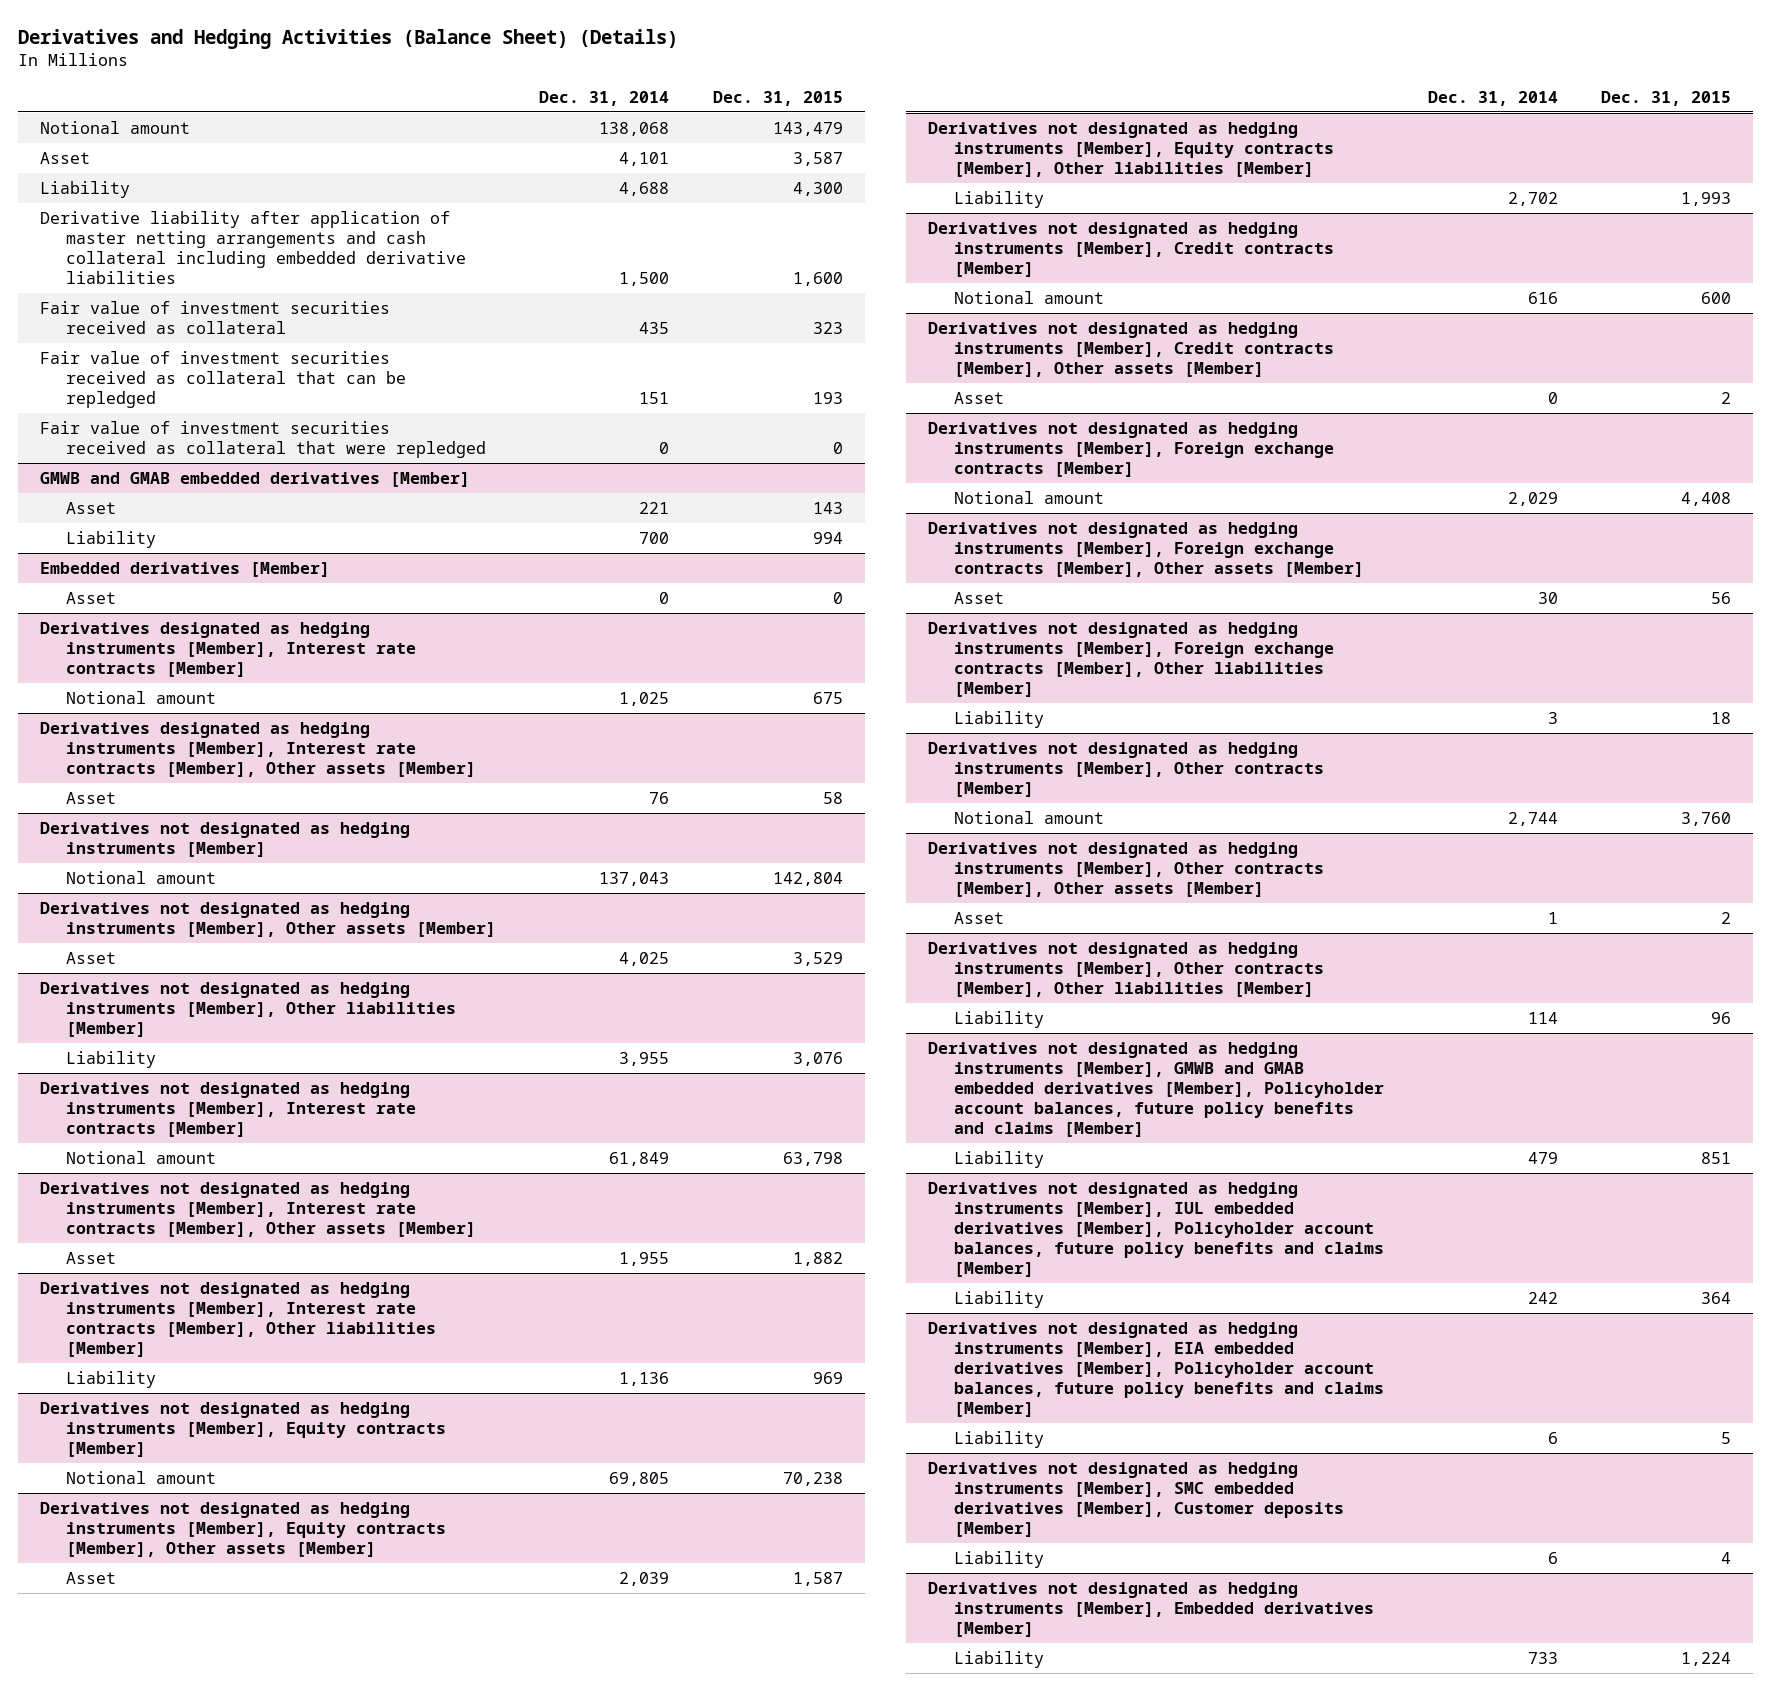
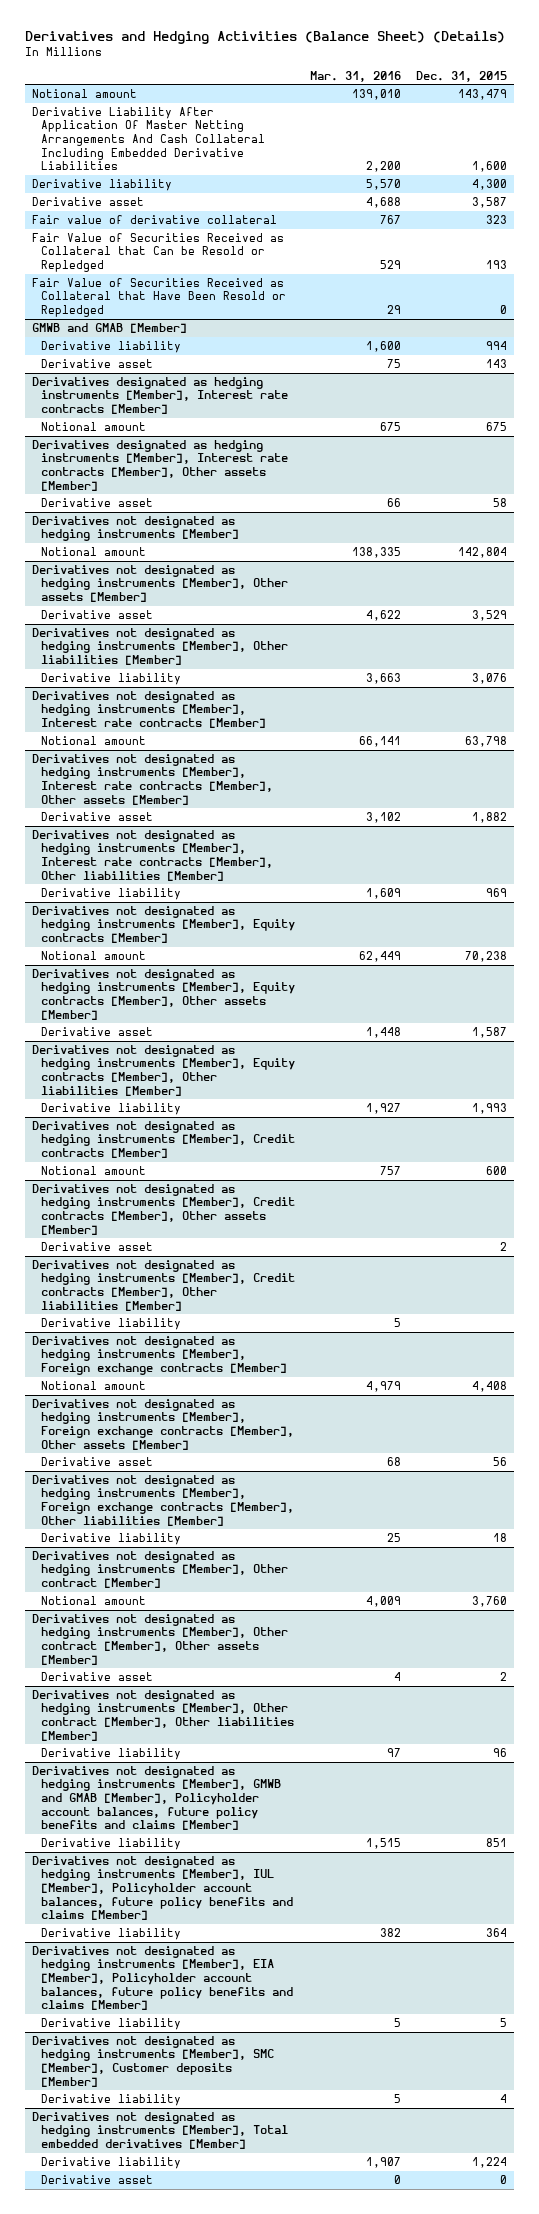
- | Dec. 31, 2014 | Dec. 31, 2015
+ | Mar. 31, 2016 | Dec. 31, 2015
- Asset | 4,101 | 3,587
- Liability | 4,688 | 4,300
- Derivative liability after application of master netting arrangements and cash collateral including embedded derivative liabilities | 1,500 | 1,600
- Fair value of investment securities received as collateral | 435 | 323
- Fair value of investment securities received as collateral that can be repledged | 151 | 193
- Fair value of investment securities received as collateral that were repledged | 0 | 0
- GMWB and GMAB embedded derivatives [Member]
- Asset | 221 | 143
- Liability | 700 | 994
- Embedded derivatives [Member]
- Asset | 0 | 0
+ Derivative Liability After Application Of Master Netting Arrangements And Cash Collateral Including Embedded Derivative Liabilities | 2,200 | 1,600
+ Derivative liability | 5,570 | 4,300
+ Derivative asset | 4,688 | 3,587
+ Fair value of derivative collateral | 767 | 323
+ Fair Value of Securities Received as Collateral that Can be Resold or Repledged | 529 | 193
+ Fair Value of Securities Received as Collateral that Have Been Resold or Repledged | 29 | 0
+ GMWB and GMAB [Member]
+ Derivative liability | 1,600 | 994
+ Derivative asset | 75 | 143
@ Derivatives designated as hedging instruments [Member], Interest rate contracts [Member], Other assets [Member]
- Asset | 76 | 58
+ Derivative asset | 66 | 58
@ Derivatives not designated as hedging instruments [Member], Other assets [Member]
- Asset | 4,025 | 3,529
+ Derivative asset | 4,622 | 3,529
@ Derivatives not designated as hedging instruments [Member], Other liabilities [Member]
- Liability | 3,955 | 3,076
+ Derivative liability | 3,663 | 3,076
@ Derivatives not designated as hedging instruments [Member], Interest rate contracts [Member], Other assets [Member]
- Asset | 1,955 | 1,882
+ Derivative asset | 3,102 | 1,882
@ Derivatives not designated as hedging instruments [Member], Interest rate contracts [Member], Other liabilities [Member]
- Liability | 1,136 | 969
+ Derivative liability | 1,609 | 969
@ Derivatives not designated as hedging instruments [Member], Equity contracts [Member], Other assets [Member]
- Asset | 2,039 | 1,587
+ Derivative asset | 1,448 | 1,587
@ Derivatives not designated as hedging instruments [Member], Equity contracts [Member], Other liabilities [Member]
- Liability | 2,702 | 1,993
+ Derivative liability | 1,927 | 1,993
@ Derivatives not designated as hedging instruments [Member], Credit contracts [Member], Other assets [Member]
- Asset | 0 | 2
+ Derivative asset | | 2
+ Derivatives not designated as hedging instruments [Member], Credit contracts [Member], Other liabilities [Member]
+ Derivative liability | 5 |
@ Derivatives not designated as hedging instruments [Member], Foreign exchange contracts [Member], Other assets [Member]
- Asset | 30 | 56
+ Derivative asset | 68 | 56
@ Derivatives not designated as hedging instruments [Member], Foreign exchange contracts [Member], Other liabilities [Member]
- Liability | 3 | 18
- Derivatives not designated as hedging instruments [Member], Other contracts [Member]
@ Derivatives not designated as hedging instruments [Member], Foreign exchange contracts [Member], Other liabilities [Member]
+ Derivative liability | 25 | 18
+ Derivatives not designated as hedging instruments [Member], Other contract [Member]
- Derivatives not designated as hedging instruments [Member], Other contracts [Member], Other assets [Member]
- Asset | 1 | 2
- Derivatives not designated as hedging instruments [Member], Other contracts [Member], Other liabilities [Member]
- Liability | 114 | 96
- Derivatives not designated as hedging instruments [Member], GMWB and GMAB embedded derivatives [Member], Policyholder account balances, future policy benefits and claims [Member]
- Liability | 479 | 851
- Derivatives not designated as hedging instruments [Member], IUL embedded derivatives [Member], Policyholder account balances, future policy benefits and claims [Member]
- Liability | 242 | 364
- Derivatives not designated as hedging instruments [Member], EIA embedded derivatives [Member], Policyholder account balances, future policy benefits and claims [Member]
- Liability | 6 | 5
- Derivatives not designated as hedging instruments [Member], SMC embedded derivatives [Member], Customer deposits [Member]
- Liability | 6 | 4
- Derivatives not designated as hedging instruments [Member], Embedded derivatives [Member]
- Liability | 733 | 1,224
+ Derivatives not designated as hedging instruments [Member], Other contract [Member], Other assets [Member]
+ Derivative asset | 4 | 2
+ Derivatives not designated as hedging instruments [Member], Other contract [Member], Other liabilities [Member]
+ Derivative liability | 97 | 96
+ Derivatives not designated as hedging instruments [Member], GMWB and GMAB [Member], Policyholder account balances, future policy benefits and claims [Member]
+ Derivative liability | 1,515 | 851
+ Derivatives not designated as hedging instruments [Member], IUL [Member], Policyholder account balances, future policy benefits and claims [Member]
+ Derivative liability | 382 | 364
+ Derivatives not designated as hedging instruments [Member], EIA [Member], Policyholder account balances, future policy benefits and claims [Member]
+ Derivative liability | 5 | 5
+ Derivatives not designated as hedging instruments [Member], SMC [Member], Customer deposits [Member]
+ Derivative liability | 5 | 4
+ Derivatives not designated as hedging instruments [Member], Total embedded derivatives [Member]
+ Derivative liability | 1,907 | 1,224
+ Derivative asset | 0 | 0

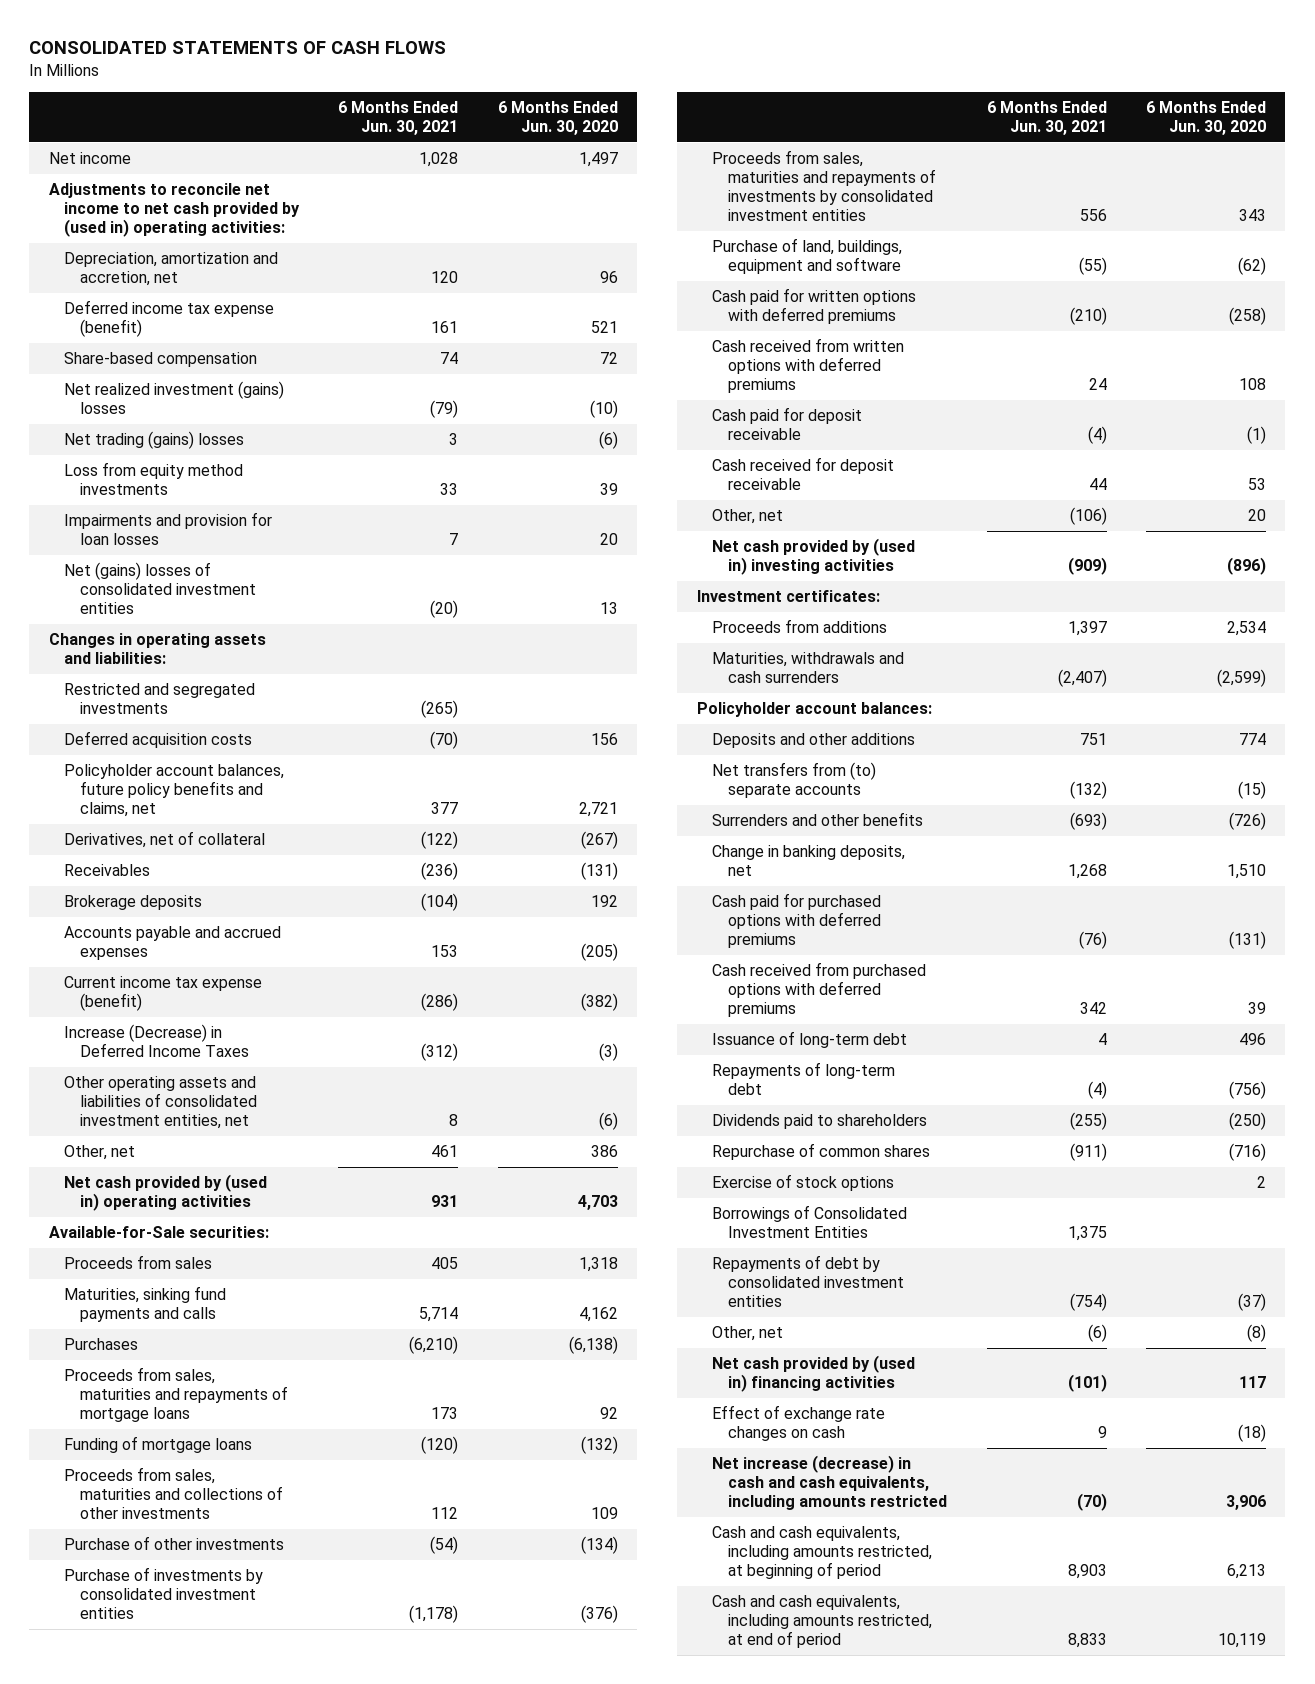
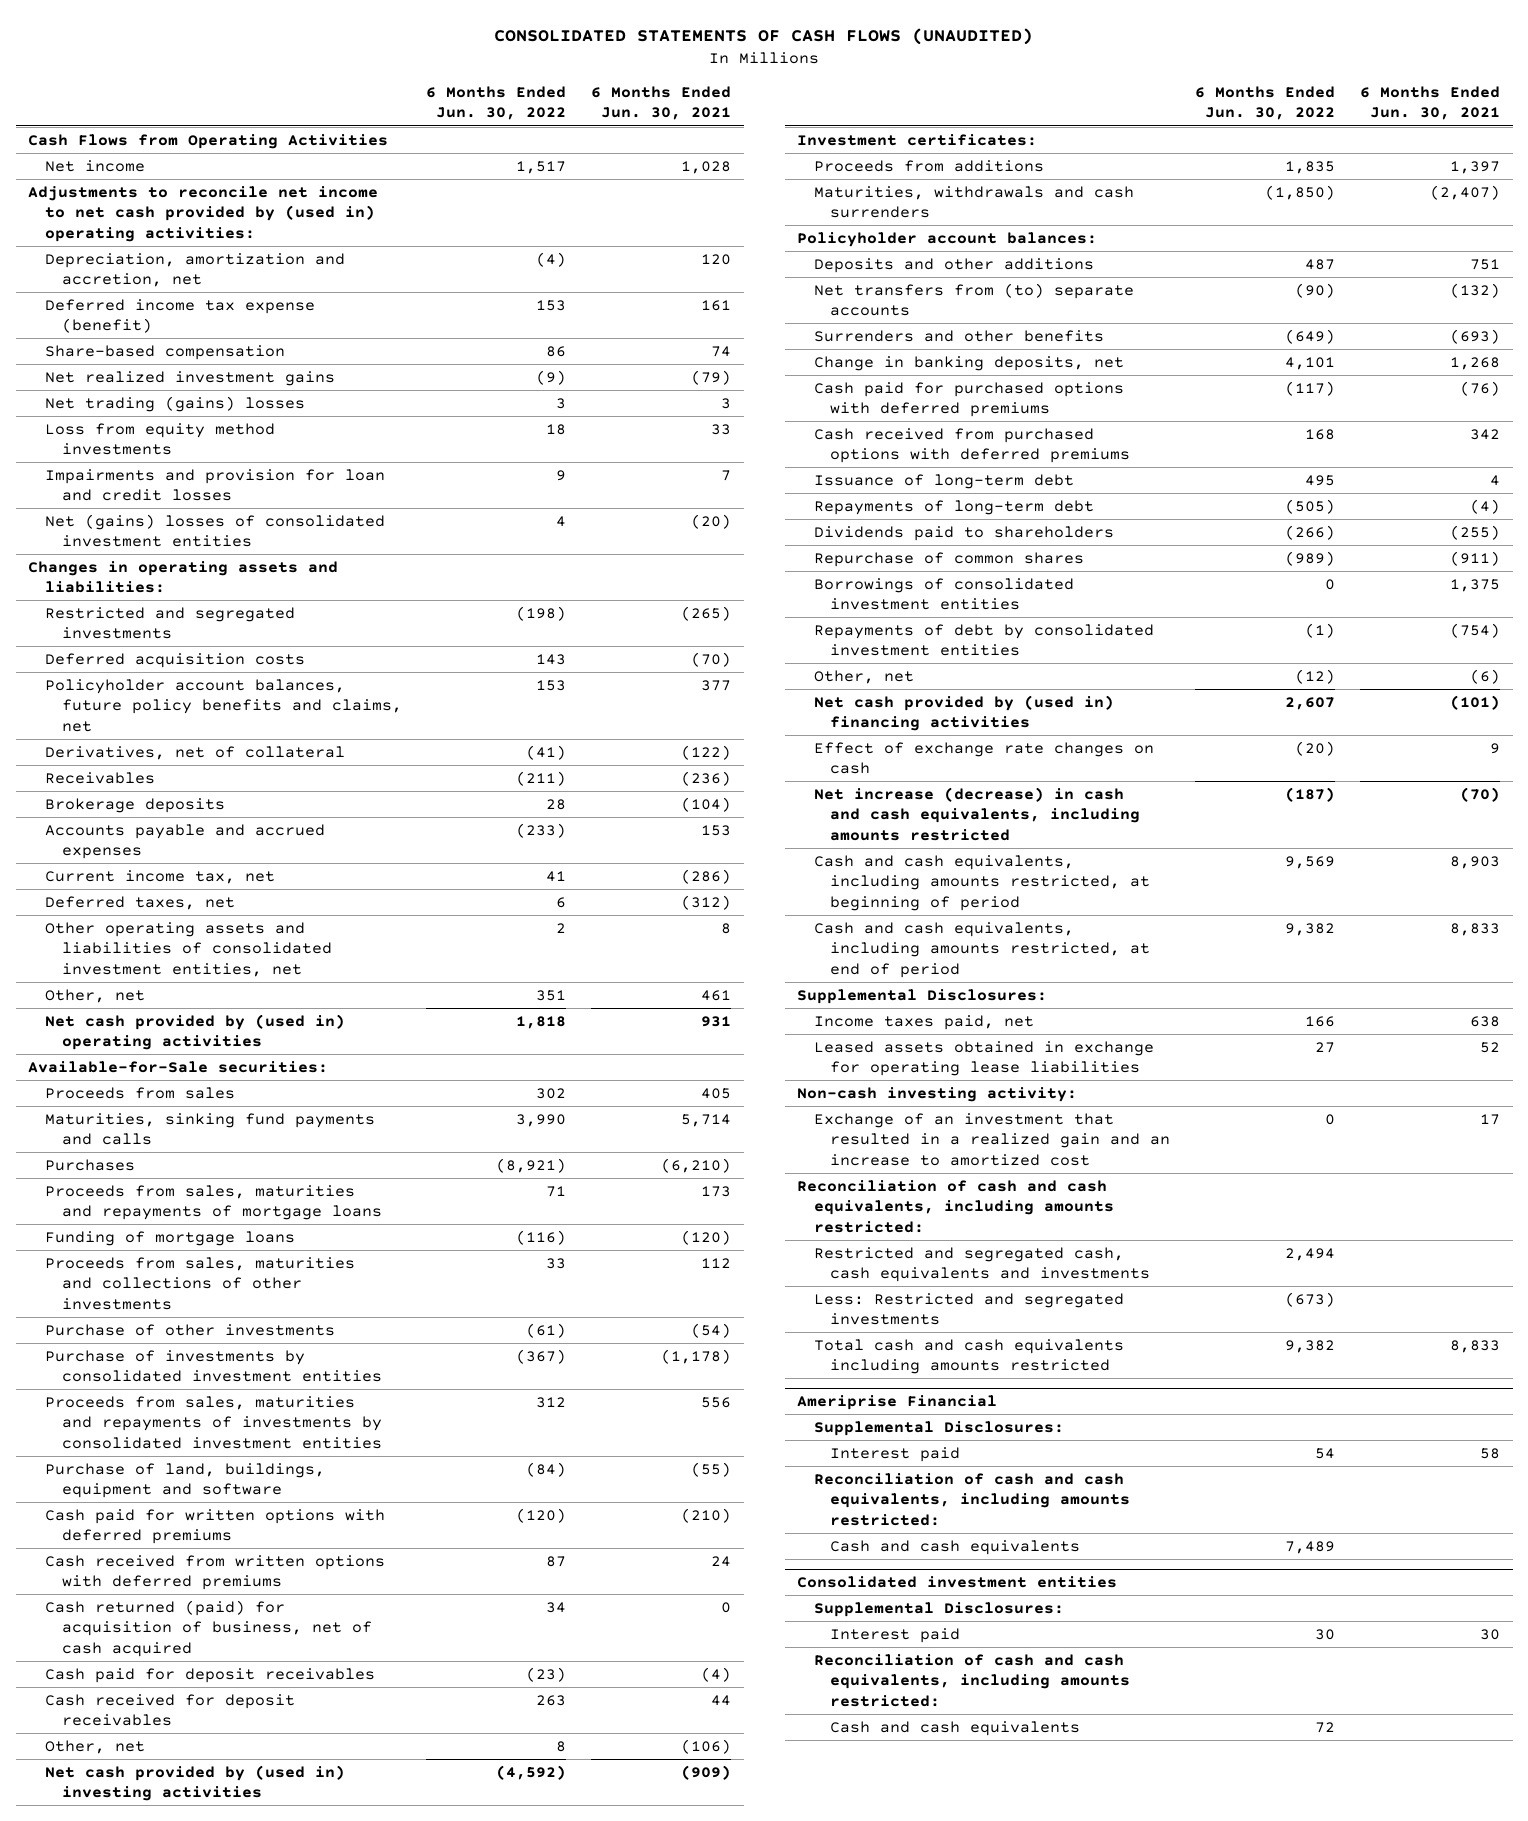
- CONSOLIDATED STATEMENTS OF CASH FLOWS
+ CONSOLIDATED STATEMENTS OF CASH FLOWS (UNAUDITED)
- | 6 Months Ended Jun. 30, 2021 | 6 Months Ended Jun. 30, 2020
+ | 6 Months Ended Jun. 30, 2022 | 6 Months Ended Jun. 30, 2021
+ Cash Flows from Operating Activities
- Net realized investment (gains) losses | (79) | (10)
+ Net realized investment gains | (9) | (79)
- Impairments and provision for loan losses | 7 | 20
+ Impairments and provision for loan and credit losses | 9 | 7
- Current income tax expense (benefit) | (286) | (382)
- Increase (Decrease) in Deferred Income Taxes | (312) | (3)
+ Current income tax, net | 41 | (286)
+ Deferred taxes, net | 6 | (312)
- Cash paid for deposit receivable | (4) | (1)
- Cash received for deposit receivable | 44 | 53
+ Cash returned (paid) for acquisition of business, net of cash acquired | 34 | 0
+ Cash paid for deposit receivables | (23) | (4)
+ Cash received for deposit receivables | 263 | 44
- Exercise of stock options | | 2
- Borrowings of Consolidated Investment Entities | 1,375 |
+ Borrowings of consolidated investment entities | 0 | 1,375
+ Supplemental Disclosures:
+ Income taxes paid, net | 166 | 638
+ Leased assets obtained in exchange for operating lease liabilities | 27 | 52
+ Non-cash investing activity:
+ Exchange of an investment that resulted in a realized gain and an increase to amortized cost | 0 | 17
+ Reconciliation of cash and cash equivalents, including amounts restricted:
+ Restricted and segregated cash, cash equivalents and investments | 2,494 |
+ Less: Restricted and segregated investments | (673) |
+ Total cash and cash equivalents including amounts restricted | 9,382 | 8,833
+ Ameriprise Financial
+ Supplemental Disclosures:
+ Interest paid | 54 | 58
+ Reconciliation of cash and cash equivalents, including amounts restricted:
+ Cash and cash equivalents | 7,489 |
+ Consolidated investment entities
+ Supplemental Disclosures:
+ Interest paid | 30 | 30
+ Reconciliation of cash and cash equivalents, including amounts restricted:
+ Cash and cash equivalents | 72 |

